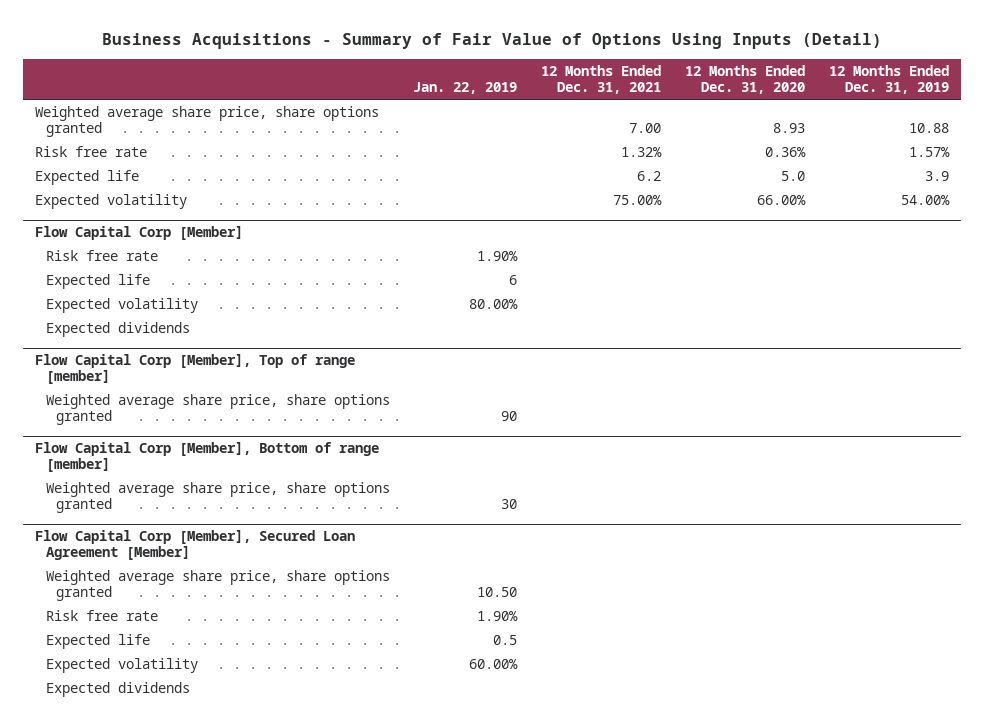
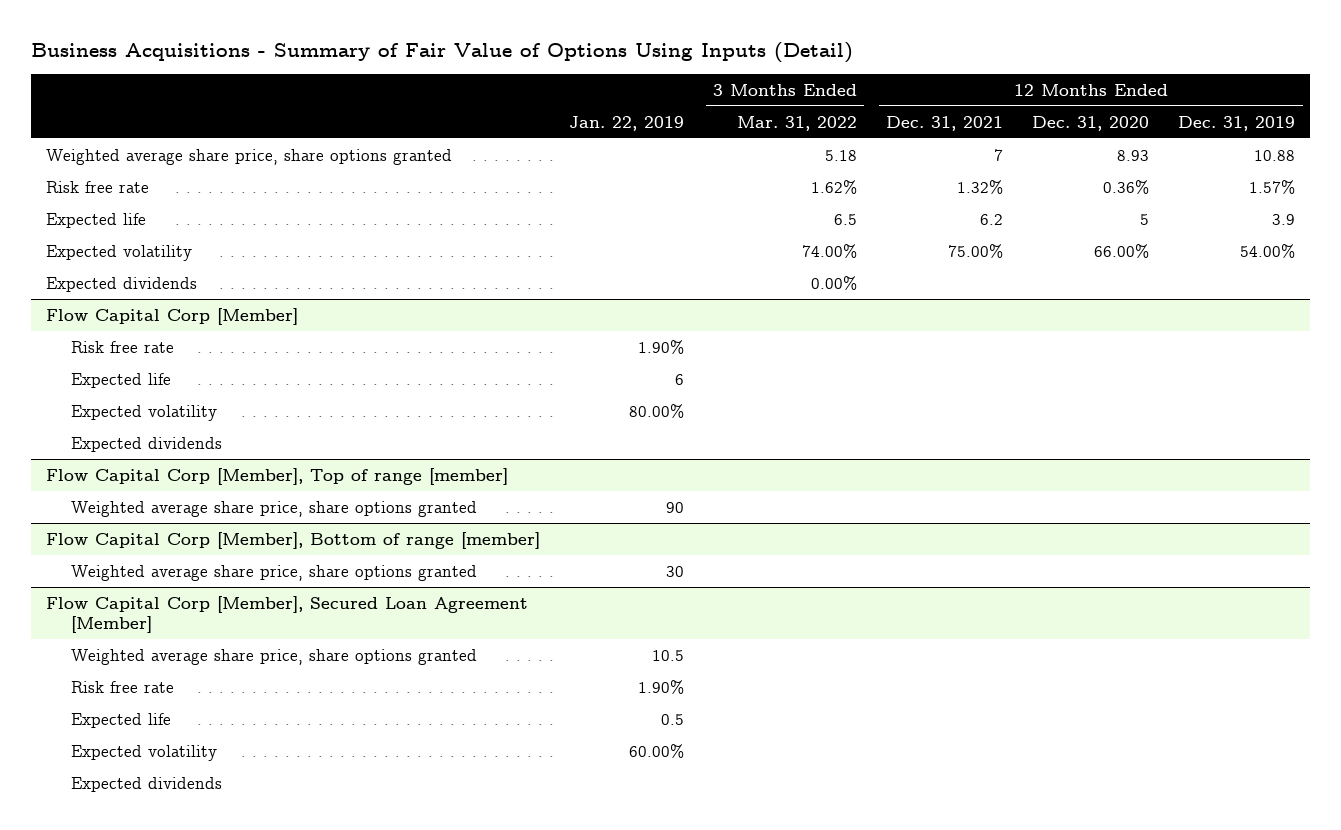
- | Jan. 22, 2019 | 12 Months Ended Dec. 31, 2021 | 12 Months Ended Dec. 31, 2020 | 12 Months Ended Dec. 31, 2019
+ | Jan. 22, 2019 | 3 Months Ended Mar. 31, 2022 | 12 Months Ended Dec. 31, 2021 | 12 Months Ended Dec. 31, 2020 | 12 Months Ended Dec. 31, 2019
- Weighted average share price, share options granted | | 7.00 | 8.93 | 10.88
+ Weighted average share price, share options granted | | 5.18 | 7 | 8.93 | 10.88
- Expected life | | 6.2 | 5.0 | 3.9
+ Expected life | | 6.5 | 6.2 | 5 | 3.9
+ Expected dividends | | 0.00% | | |
@ Flow Capital Corp [Member], Secured Loan Agreement [Member]
- Weighted average share price, share options granted | 10.50 | | |
+ Weighted average share price, share options granted | 10.5 | | | |

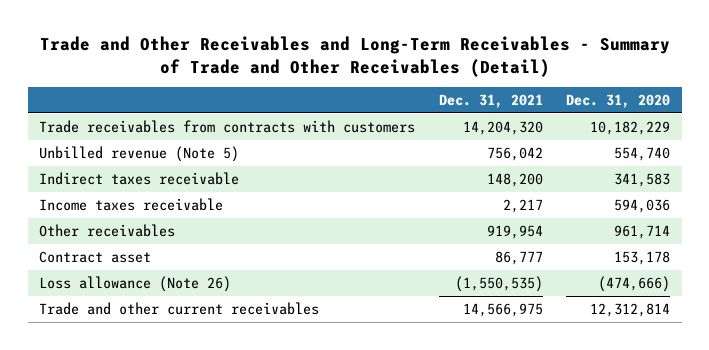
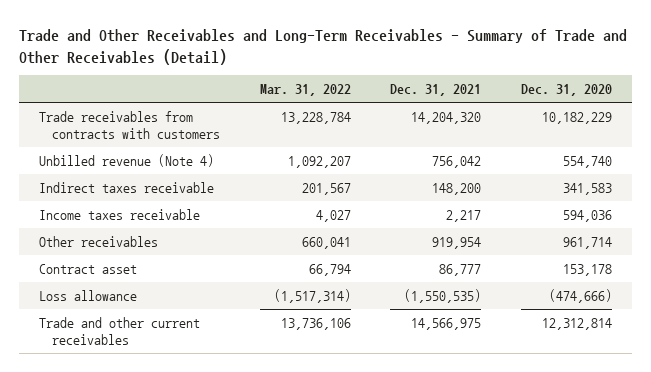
- | Dec. 31, 2021 | Dec. 31, 2020
+ | Mar. 31, 2022 | Dec. 31, 2021 | Dec. 31, 2020
- Unbilled revenue (Note 5) | 756,042 | 554,740
+ Unbilled revenue (Note 4) | 1,092,207 | 756,042 | 554,740
- Loss allowance (Note 26) | (1,550,535) | (474,666)
+ Loss allowance | (1,517,314) | (1,550,535) | (474,666)

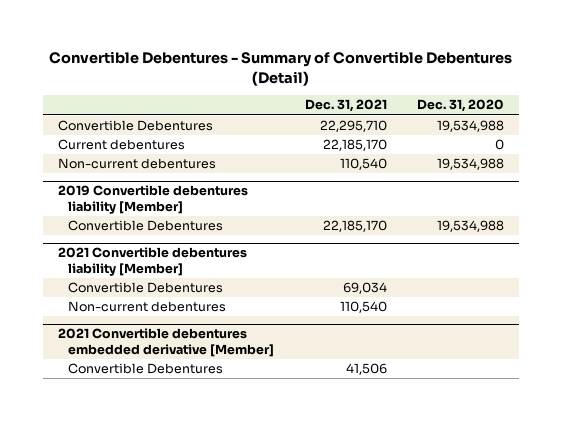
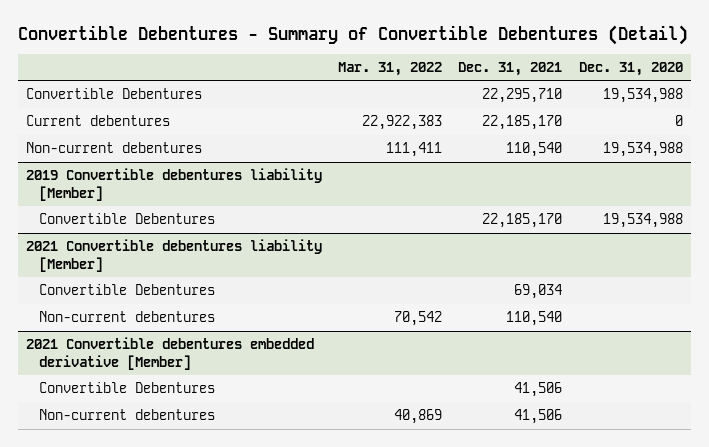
- | Dec. 31, 2021 | Dec. 31, 2020
+ | Mar. 31, 2022 | Dec. 31, 2021 | Dec. 31, 2020
@ 2021 Convertible debentures embedded derivative [Member]
+ Non-current debentures | 40,869 | 41,506 |

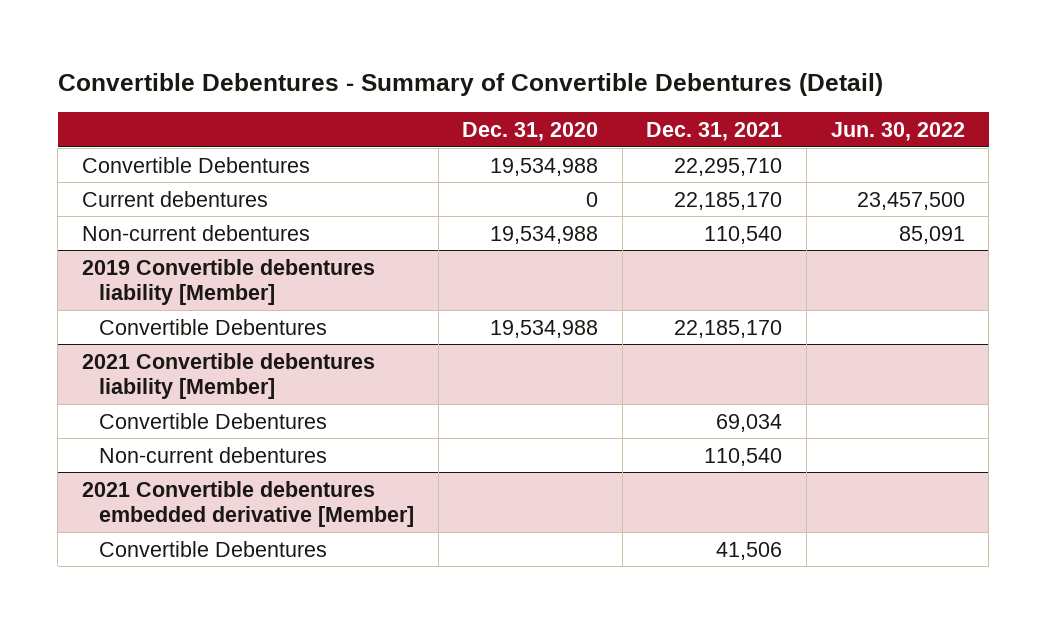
- | Mar. 31, 2022 | Dec. 31, 2021 | Dec. 31, 2020
+ | Dec. 31, 2020 | Dec. 31, 2021 | Jun. 30, 2022
@ 2021 Convertible debentures embedded derivative [Member]
- Non-current debentures | 40,869 | 41,506 |

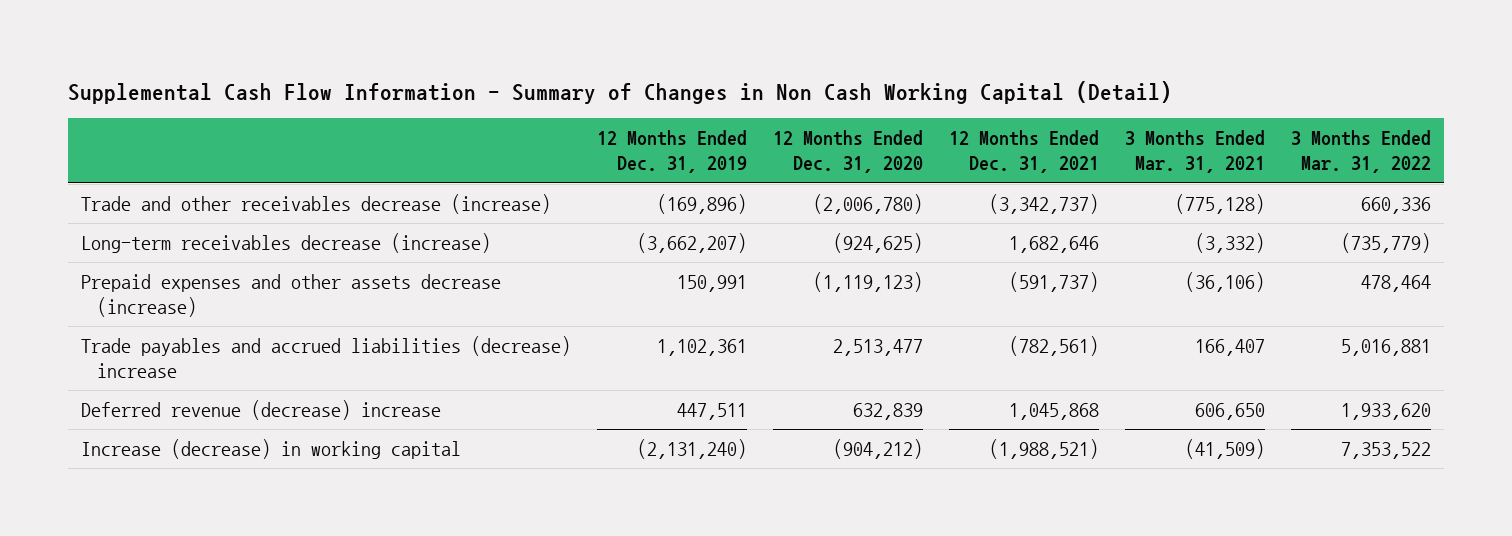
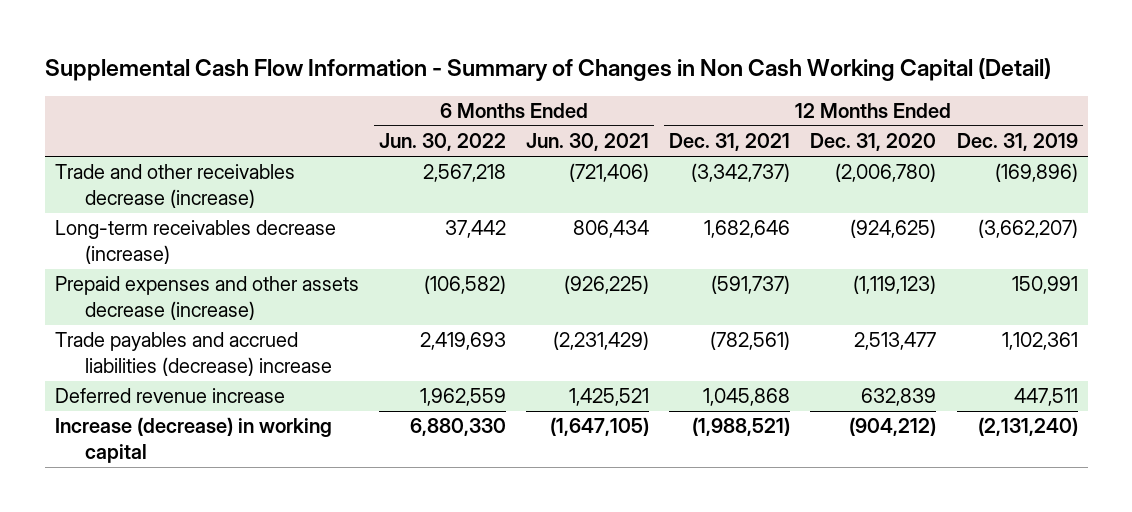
- | 12 Months Ended Dec. 31, 2019 | 12 Months Ended Dec. 31, 2020 | 12 Months Ended Dec. 31, 2021 | 3 Months Ended Mar. 31, 2021 | 3 Months Ended Mar. 31, 2022
+ | 6 Months Ended Jun. 30, 2022 | 6 Months Ended Jun. 30, 2021 | 12 Months Ended Dec. 31, 2021 | 12 Months Ended Dec. 31, 2020 | 12 Months Ended Dec. 31, 2019
- Deferred revenue (decrease) increase | 447,511 | 632,839 | 1,045,868 | 606,650 | 1,933,620
+ Deferred revenue increase | 1,962,559 | 1,425,521 | 1,045,868 | 632,839 | 447,511

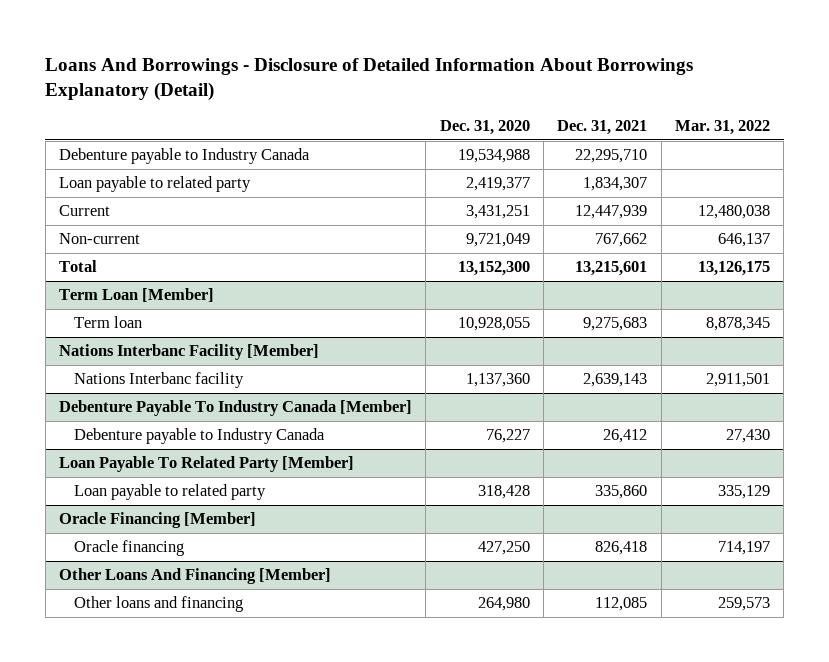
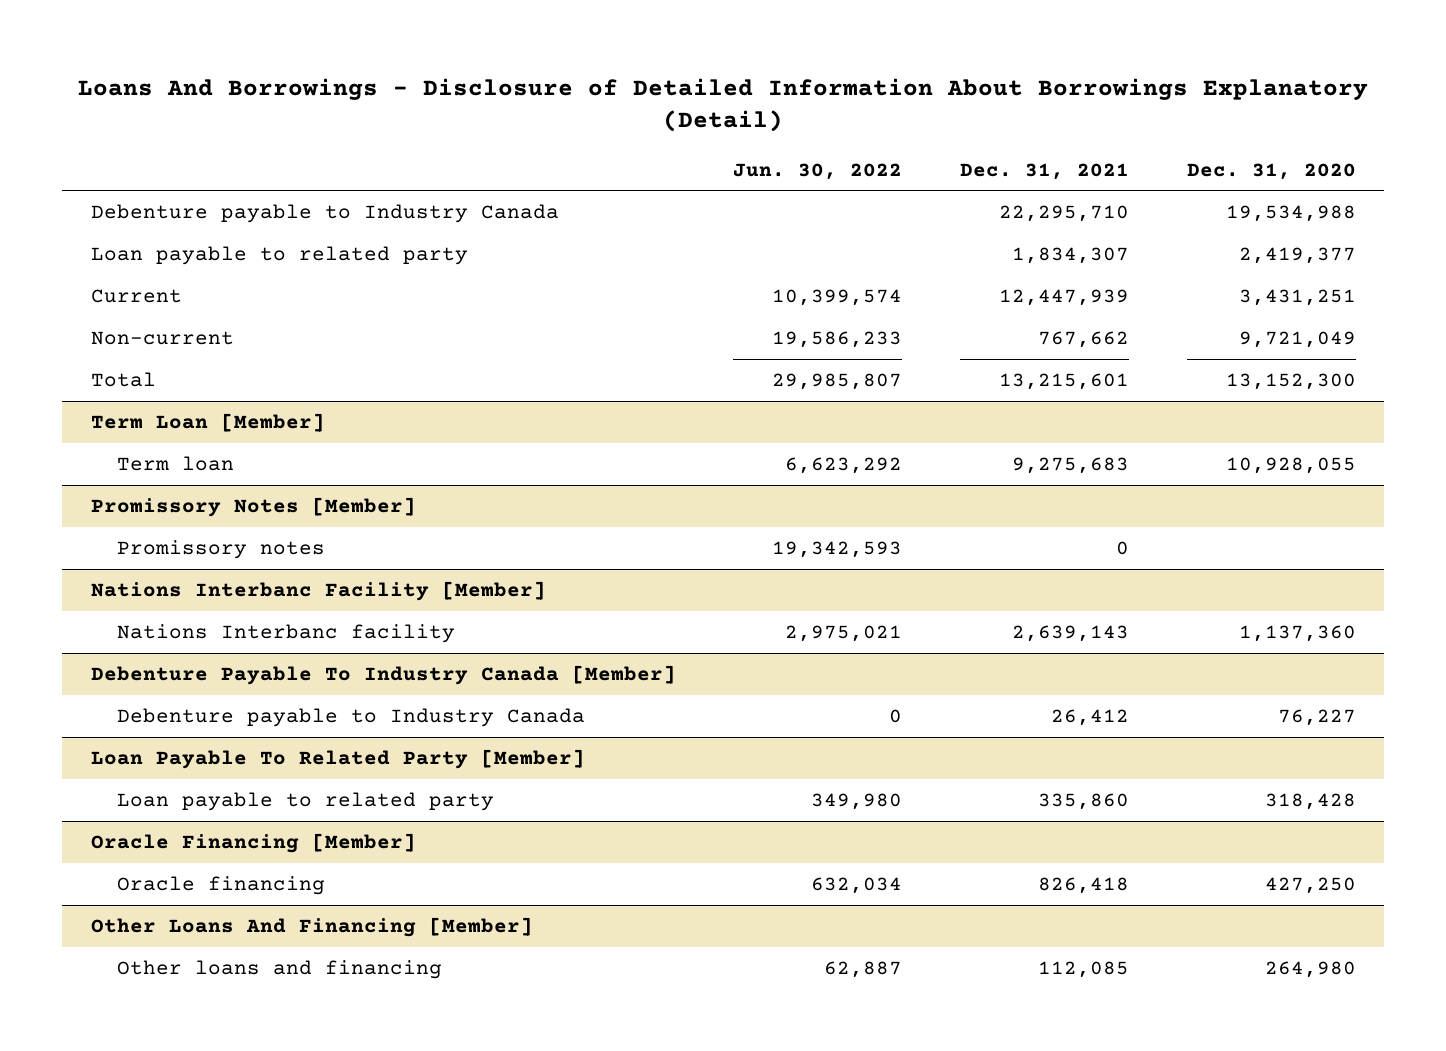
- | Dec. 31, 2020 | Dec. 31, 2021 | Mar. 31, 2022
+ | Jun. 30, 2022 | Dec. 31, 2021 | Dec. 31, 2020
+ Promissory Notes [Member]
+ Promissory notes | 19,342,593 | 0 |

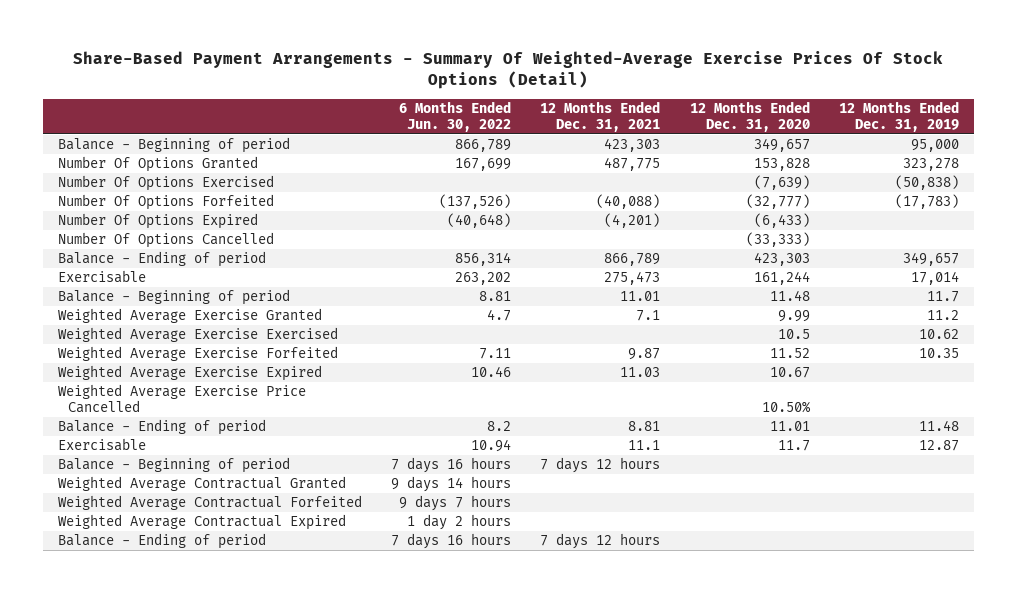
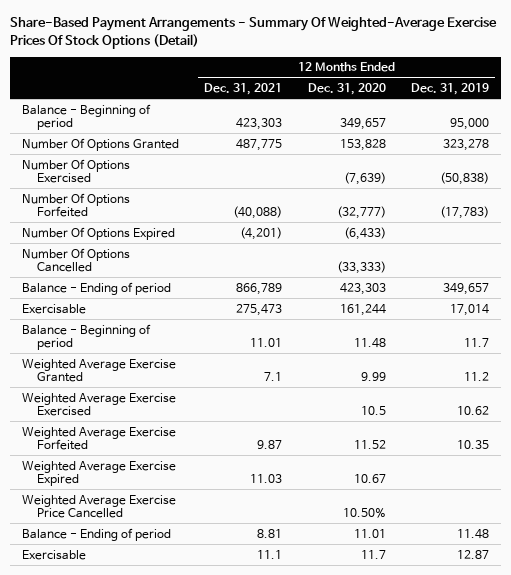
- | 6 Months Ended Jun. 30, 2022 | 12 Months Ended Dec. 31, 2021 | 12 Months Ended Dec. 31, 2020 | 12 Months Ended Dec. 31, 2019
+ | 12 Months Ended Dec. 31, 2021 | 12 Months Ended Dec. 31, 2020 | 12 Months Ended Dec. 31, 2019
- Balance - Beginning of period | 7 days 16 hours | 7 days 12 hours | |
- Weighted Average Contractual Granted | 9 days 14 hours | | |
- Weighted Average Contractual Forfeited | 9 days 7 hours | | |
- Weighted Average Contractual Expired | 1 day 2 hours | | |
- Balance - Ending of period | 7 days 16 hours | 7 days 12 hours | |

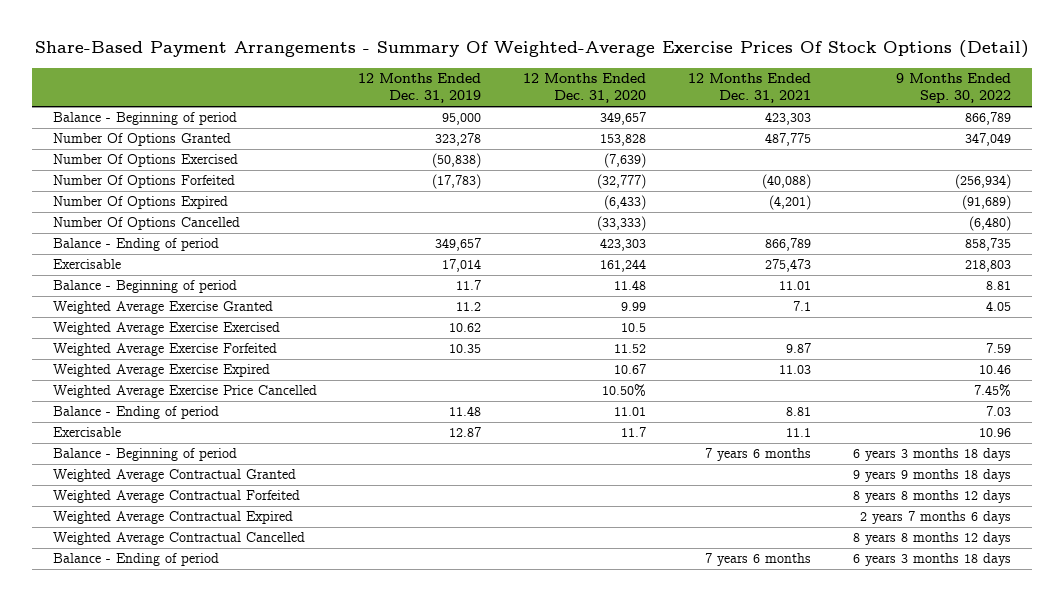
- | 12 Months Ended Dec. 31, 2021 | 12 Months Ended Dec. 31, 2020 | 12 Months Ended Dec. 31, 2019
+ | 12 Months Ended Dec. 31, 2019 | 12 Months Ended Dec. 31, 2020 | 12 Months Ended Dec. 31, 2021 | 9 Months Ended Sep. 30, 2022
+ Balance - Beginning of period | | | 7 years 6 months | 6 years 3 months 18 days
+ Weighted Average Contractual Granted | | | | 9 years 9 months 18 days
+ Weighted Average Contractual Forfeited | | | | 8 years 8 months 12 days
+ Weighted Average Contractual Expired | | | | 2 years 7 months 6 days
+ Weighted Average Contractual Cancelled | | | | 8 years 8 months 12 days
+ Balance - Ending of period | | | 7 years 6 months | 6 years 3 months 18 days

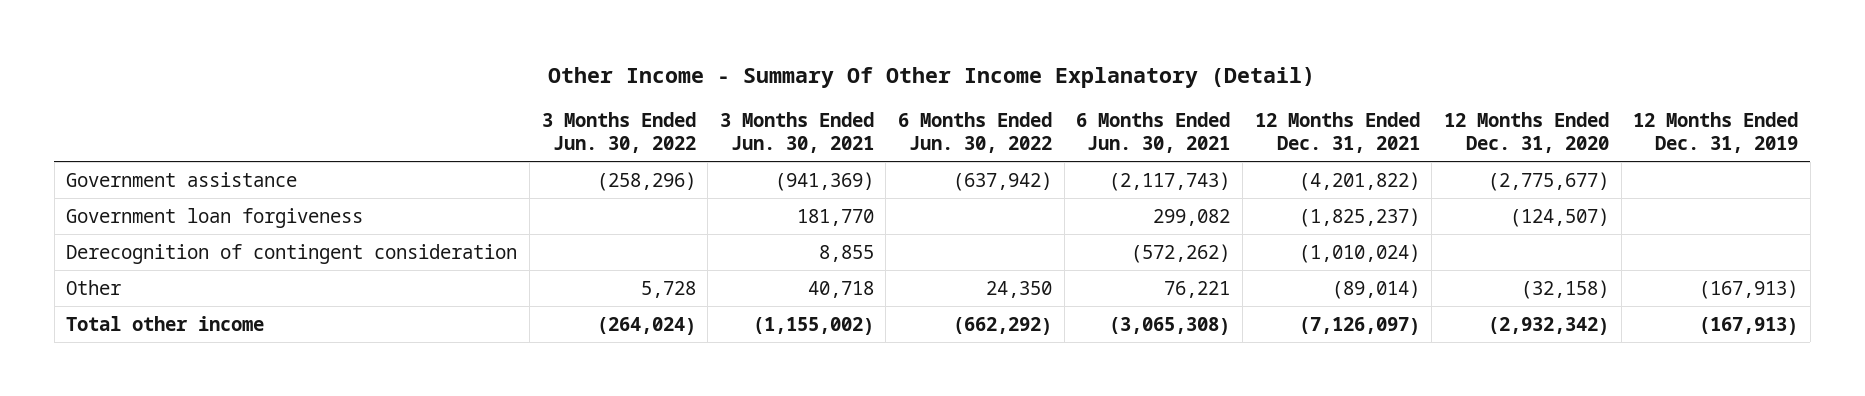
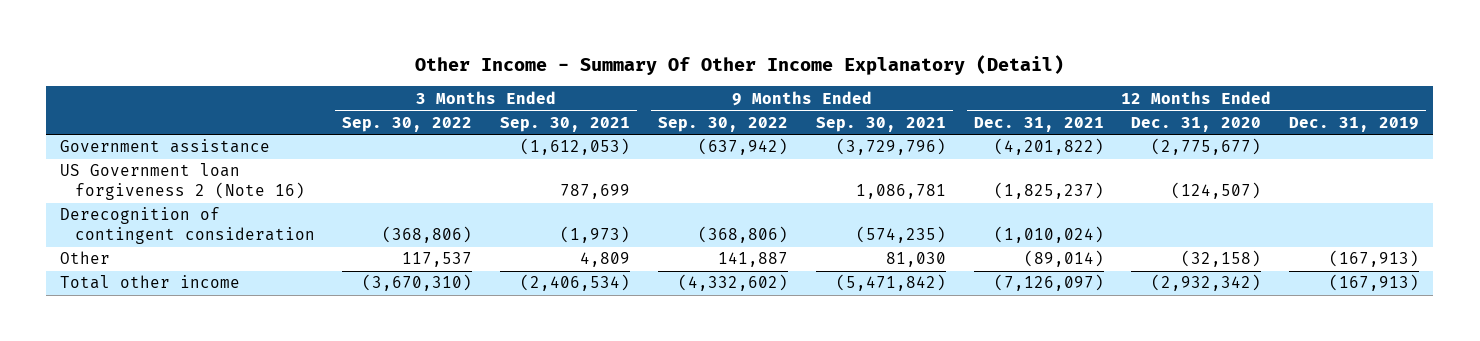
- | 3 Months Ended Jun. 30, 2022 | 3 Months Ended Jun. 30, 2021 | 6 Months Ended Jun. 30, 2022 | 6 Months Ended Jun. 30, 2021 | 12 Months Ended Dec. 31, 2021 | 12 Months Ended Dec. 31, 2020 | 12 Months Ended Dec. 31, 2019
+ | 3 Months Ended Sep. 30, 2022 | 3 Months Ended Sep. 30, 2021 | 9 Months Ended Sep. 30, 2022 | 9 Months Ended Sep. 30, 2021 | 12 Months Ended Dec. 31, 2021 | 12 Months Ended Dec. 31, 2020 | 12 Months Ended Dec. 31, 2019
- Government loan forgiveness | | 181,770 | | 299,082 | (1,825,237) | (124,507) |
+ US Government loan forgiveness 2 (Note 16) | | 787,699 | | 1,086,781 | (1,825,237) | (124,507) |

